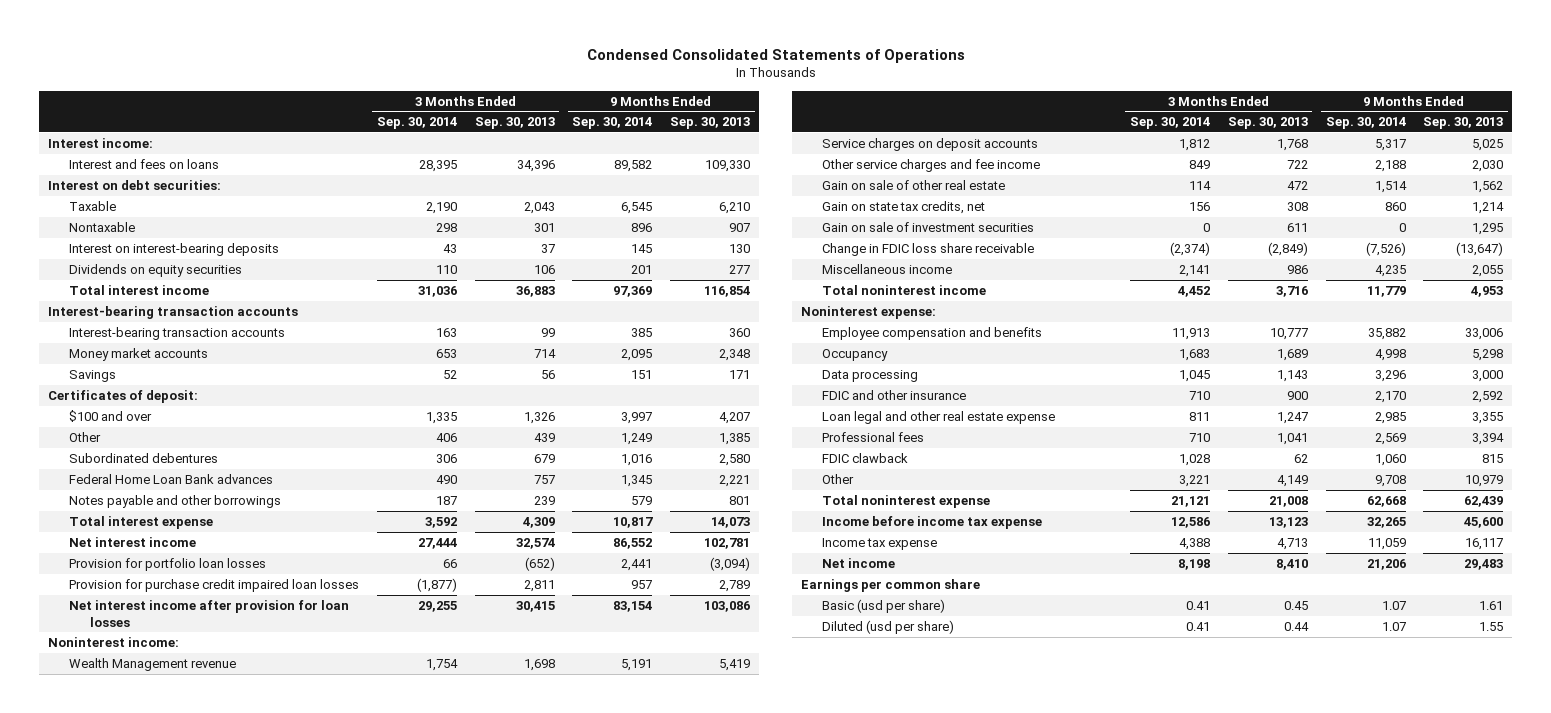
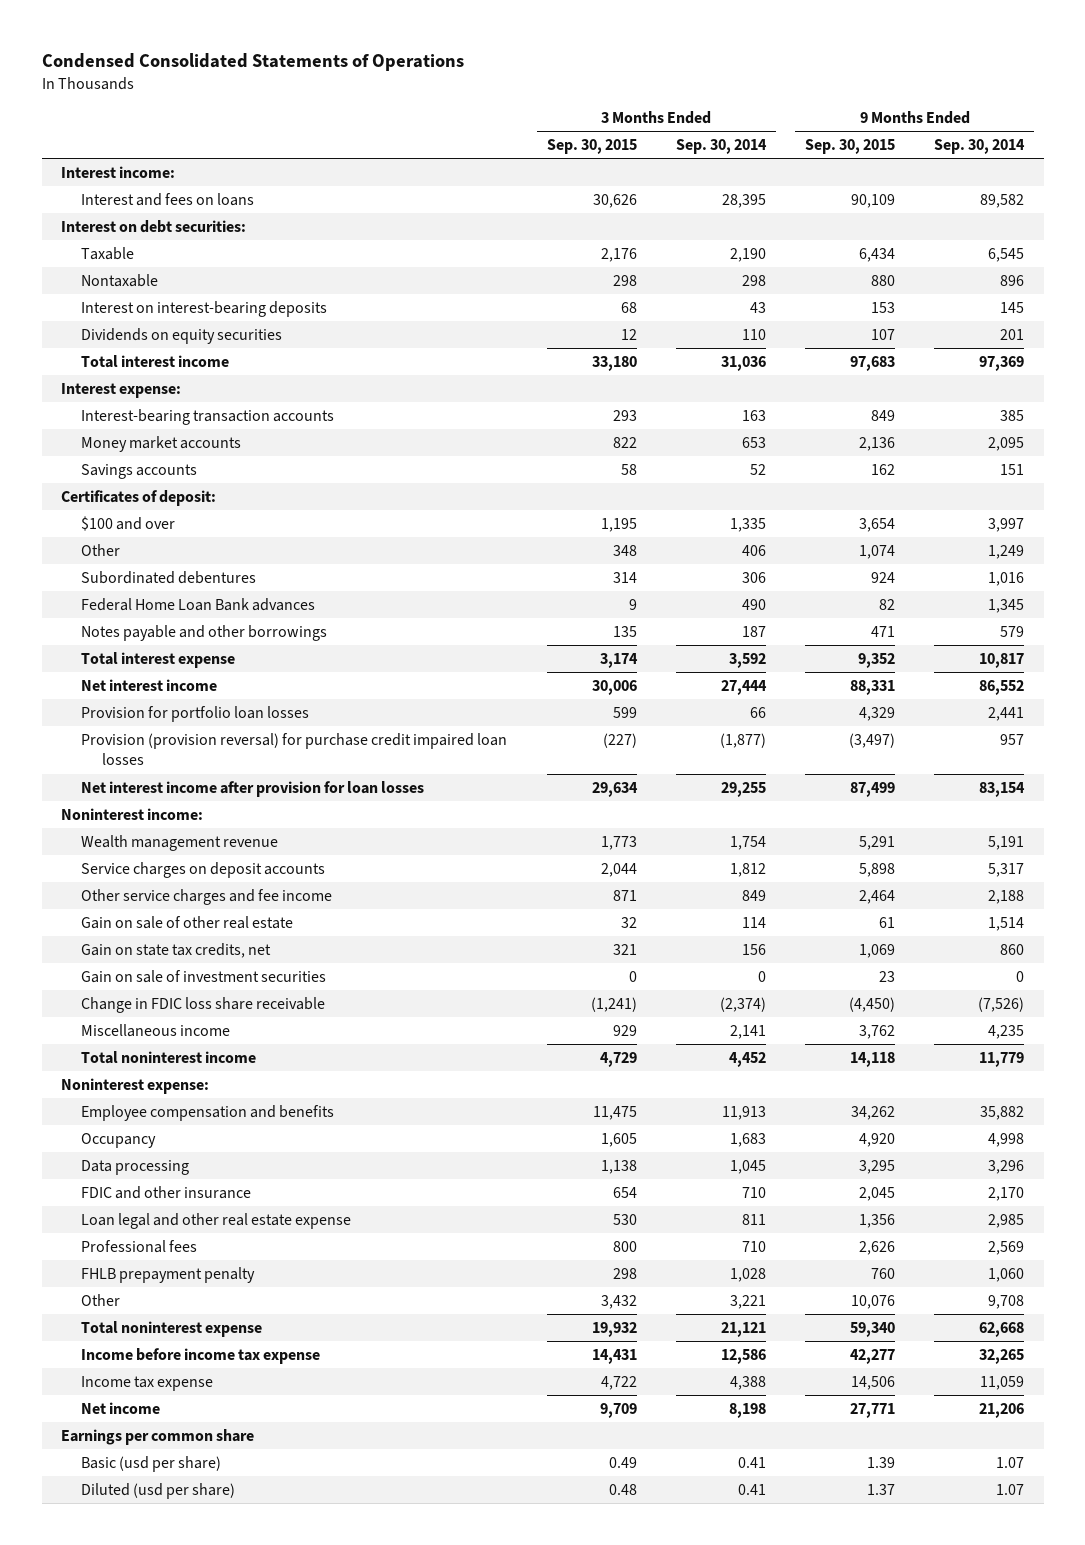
- | 3 Months Ended Sep. 30, 2014 | 3 Months Ended Sep. 30, 2013 | 9 Months Ended Sep. 30, 2014 | 9 Months Ended Sep. 30, 2013
+ | 3 Months Ended Sep. 30, 2015 | 3 Months Ended Sep. 30, 2014 | 9 Months Ended Sep. 30, 2015 | 9 Months Ended Sep. 30, 2014
- Interest-bearing transaction accounts
+ Interest expense:
- Savings | 52 | 56 | 151 | 171
+ Savings accounts | 58 | 52 | 162 | 151
- Provision for purchase credit impaired loan losses | (1,877) | 2,811 | 957 | 2,789
+ Provision (provision reversal) for purchase credit impaired loan losses | (227) | (1,877) | (3,497) | 957
- Wealth Management revenue | 1,754 | 1,698 | 5,191 | 5,419
+ Wealth management revenue | 1,773 | 1,754 | 5,291 | 5,191
- FDIC clawback | 1,028 | 62 | 1,060 | 815
+ FHLB prepayment penalty | 298 | 1,028 | 760 | 1,060

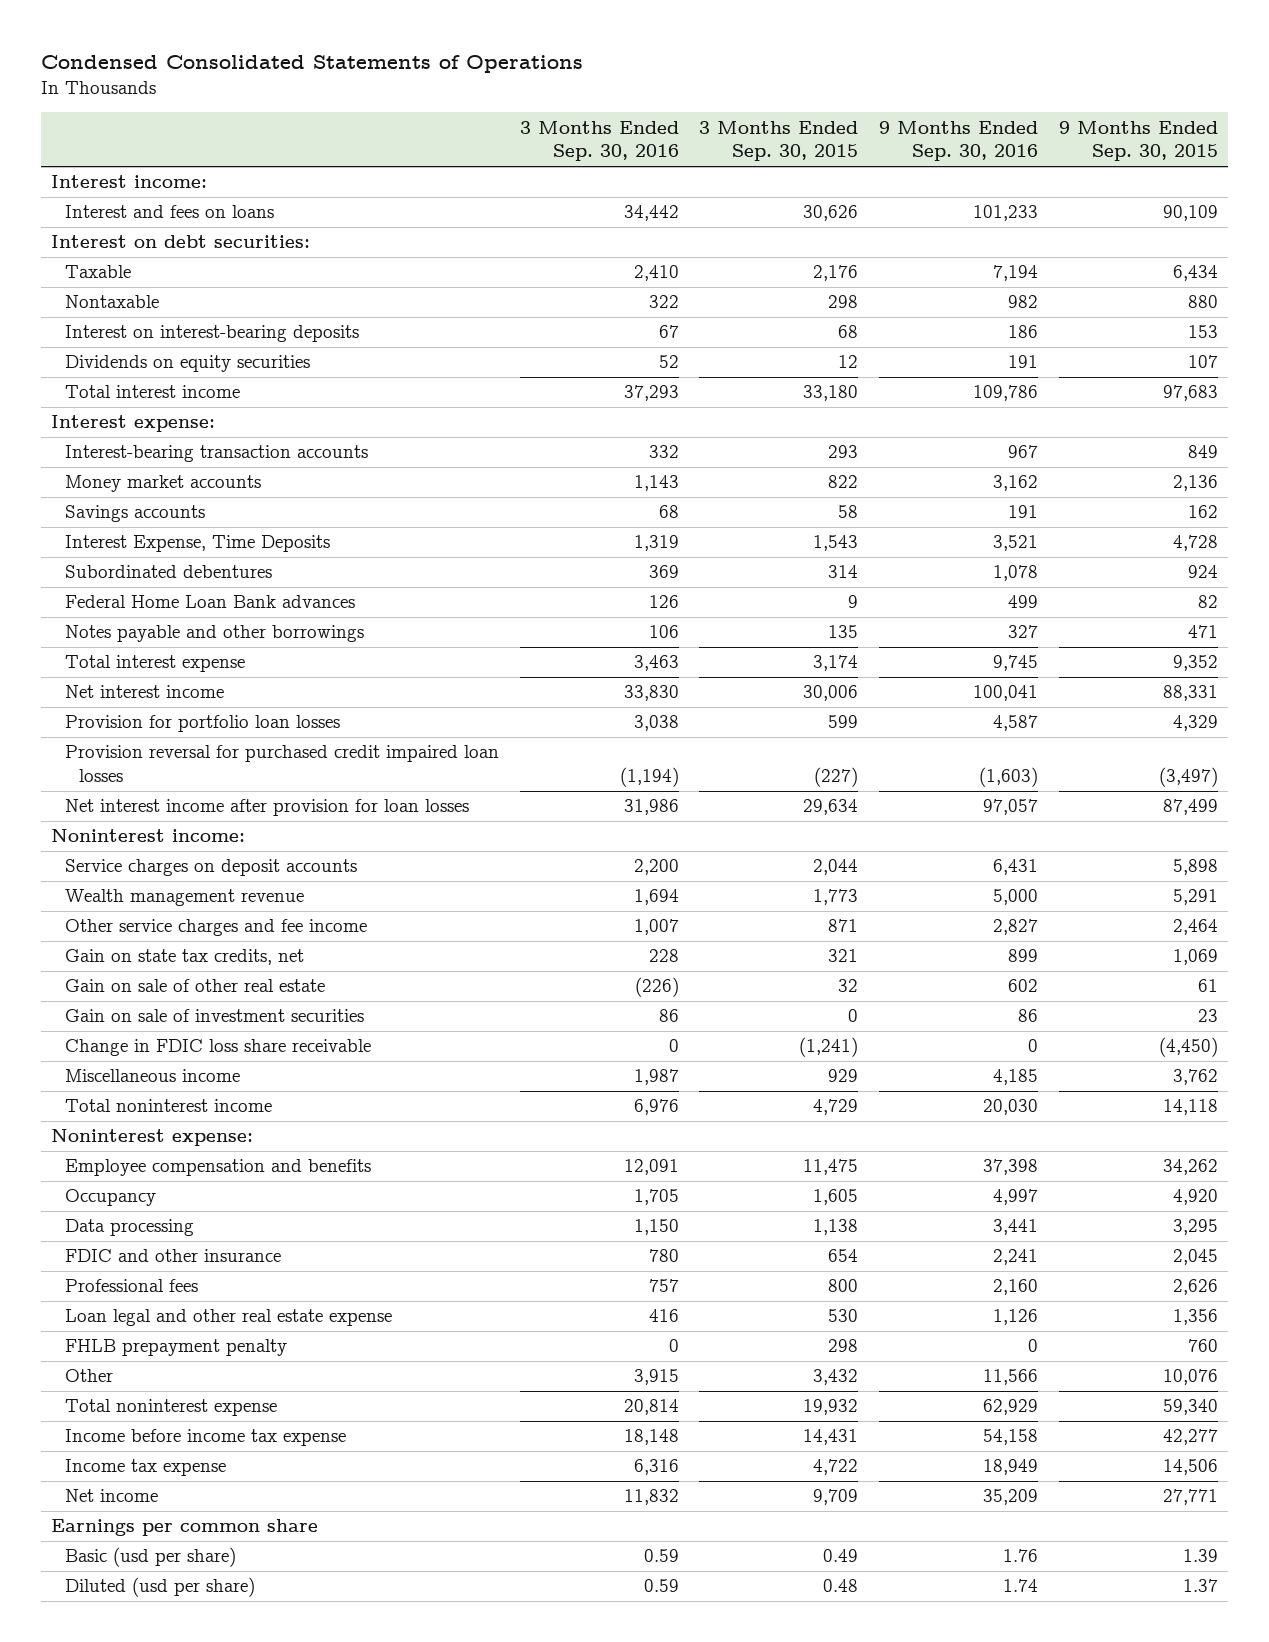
- | 3 Months Ended Sep. 30, 2015 | 3 Months Ended Sep. 30, 2014 | 9 Months Ended Sep. 30, 2015 | 9 Months Ended Sep. 30, 2014
+ | 3 Months Ended Sep. 30, 2016 | 3 Months Ended Sep. 30, 2015 | 9 Months Ended Sep. 30, 2016 | 9 Months Ended Sep. 30, 2015
- Certificates of deposit:
- $100 and over | 1,195 | 1,335 | 3,654 | 3,997
- Other | 348 | 406 | 1,074 | 1,249
+ Interest Expense, Time Deposits | 1,319 | 1,543 | 3,521 | 4,728
- Provision (provision reversal) for purchase credit impaired loan losses | (227) | (1,877) | (3,497) | 957
+ Provision reversal for purchased credit impaired loan losses | (1,194) | (227) | (1,603) | (3,497)
moved down: Wealth management revenue | 1,694 | 1,773 | 5,000 | 5,291
moved down: Gain on sale of other real estate | (226) | 32 | 602 | 61
moved down: Loan legal and other real estate expense | 416 | 530 | 1,126 | 1,356

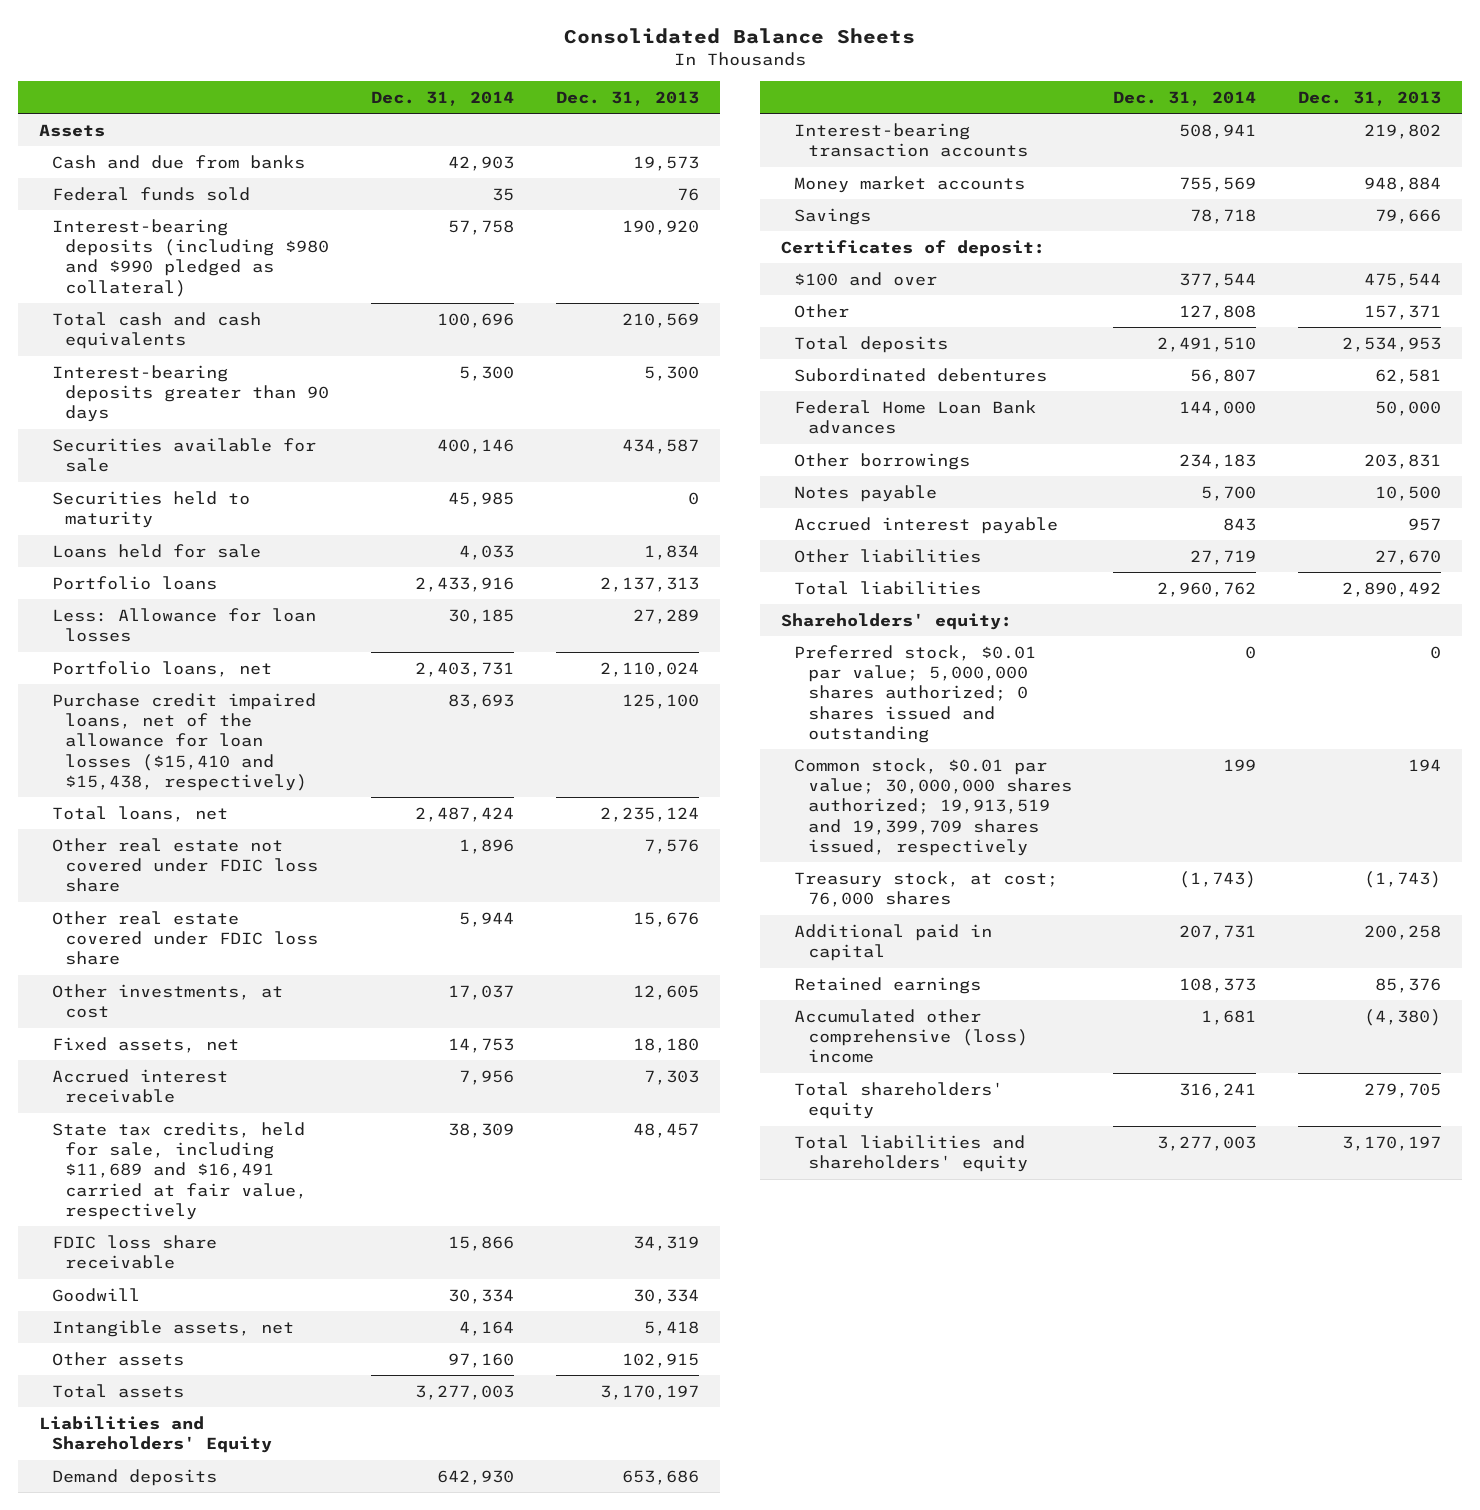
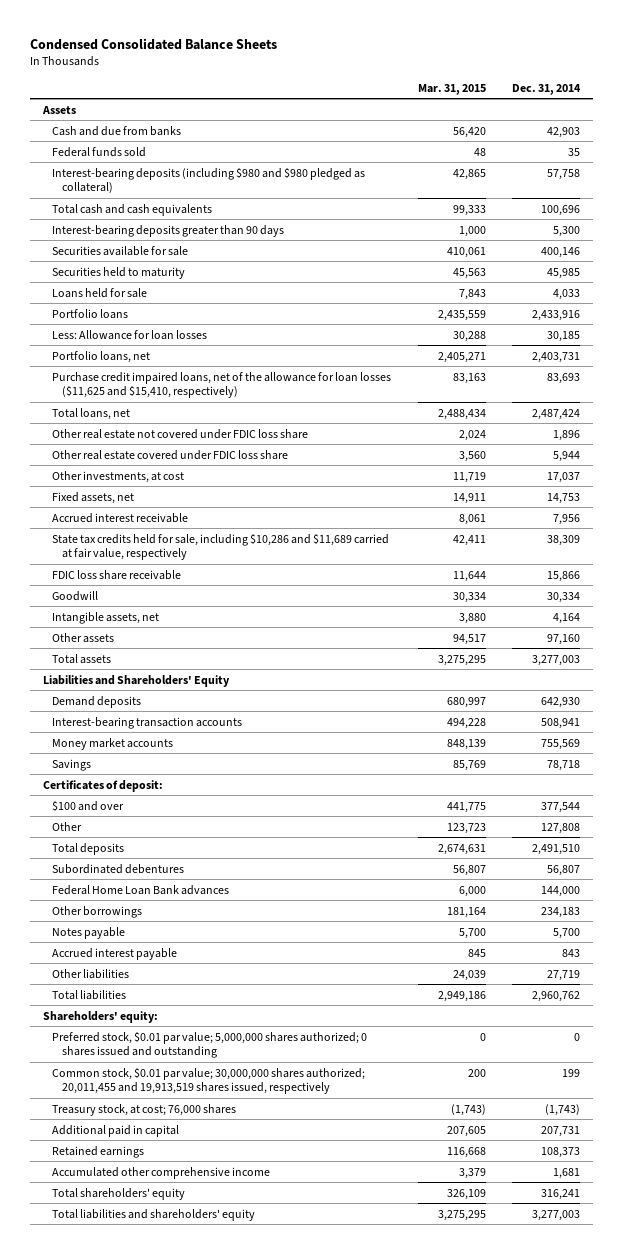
- Consolidated Balance Sheets
+ Condensed Consolidated Balance Sheets
- | Dec. 31, 2014 | Dec. 31, 2013
+ | Mar. 31, 2015 | Dec. 31, 2014
- Interest-bearing deposits (including $980 and $990 pledged as collateral) | 57,758 | 190,920
+ Interest-bearing deposits (including $980 and $980 pledged as collateral) | 42,865 | 57,758
- Purchase credit impaired loans, net of the allowance for loan losses ($15,410 and $15,438, respectively) | 83,693 | 125,100
+ Purchase credit impaired loans, net of the allowance for loan losses ($11,625 and $15,410, respectively) | 83,163 | 83,693
- State tax credits, held for sale, including $11,689 and $16,491 carried at fair value, respectively | 38,309 | 48,457
+ State tax credits held for sale, including $10,286 and $11,689 carried at fair value, respectively | 42,411 | 38,309
- Common stock, $0.01 par value; 30,000,000 shares authorized; 19,913,519 and 19,399,709 shares issued, respectively | 199 | 194
+ Common stock, $0.01 par value; 30,000,000 shares authorized; 20,011,455 and 19,913,519 shares issued, respectively | 200 | 199
- Accumulated other comprehensive (loss) income | 1,681 | (4,380)
+ Accumulated other comprehensive income | 3,379 | 1,681

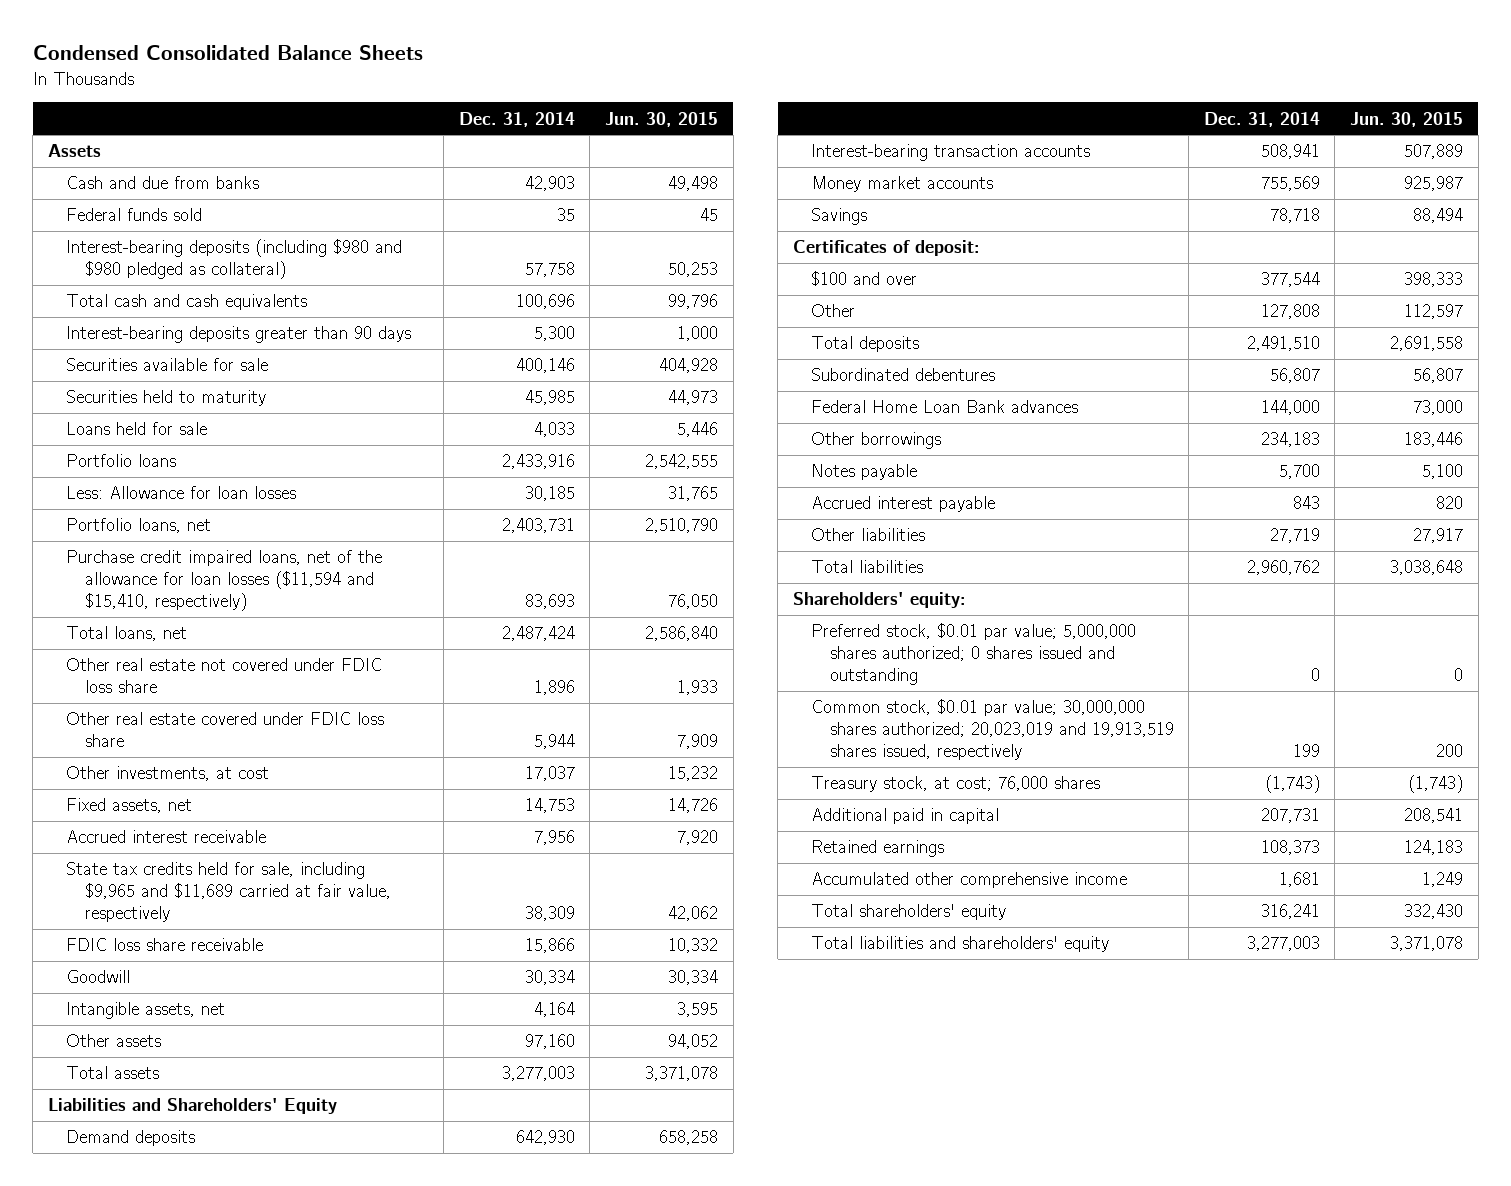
- | Mar. 31, 2015 | Dec. 31, 2014
+ | Dec. 31, 2014 | Jun. 30, 2015
- Purchase credit impaired loans, net of the allowance for loan losses ($11,625 and $15,410, respectively) | 83,163 | 83,693
+ Purchase credit impaired loans, net of the allowance for loan losses ($11,594 and $15,410, respectively) | 83,693 | 76,050
- State tax credits held for sale, including $10,286 and $11,689 carried at fair value, respectively | 42,411 | 38,309
+ State tax credits held for sale, including $9,965 and $11,689 carried at fair value, respectively | 38,309 | 42,062
- Common stock, $0.01 par value; 30,000,000 shares authorized; 20,011,455 and 19,913,519 shares issued, respectively | 200 | 199
+ Common stock, $0.01 par value; 30,000,000 shares authorized; 20,023,019 and 19,913,519 shares issued, respectively | 199 | 200

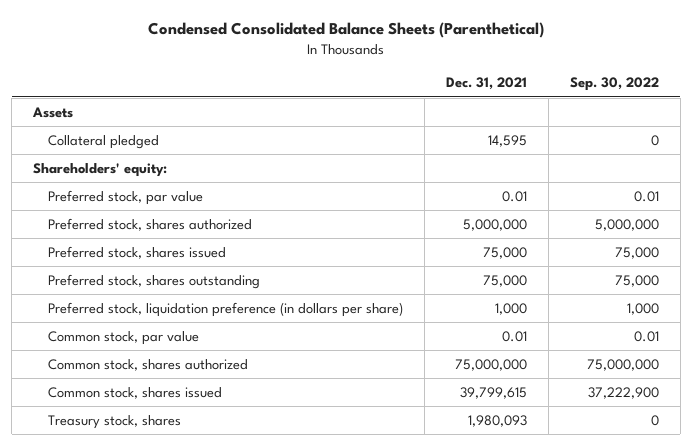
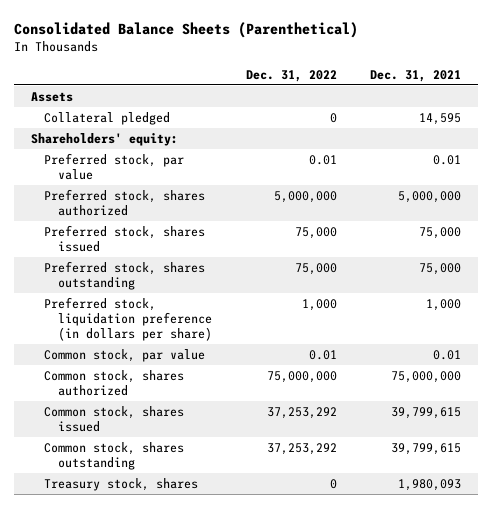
- Condensed Consolidated Balance Sheets (Parenthetical)
+ Consolidated Balance Sheets (Parenthetical)
- | Dec. 31, 2021 | Sep. 30, 2022
+ | Dec. 31, 2022 | Dec. 31, 2021
+ Common stock, shares outstanding | 37,253,292 | 39,799,615

